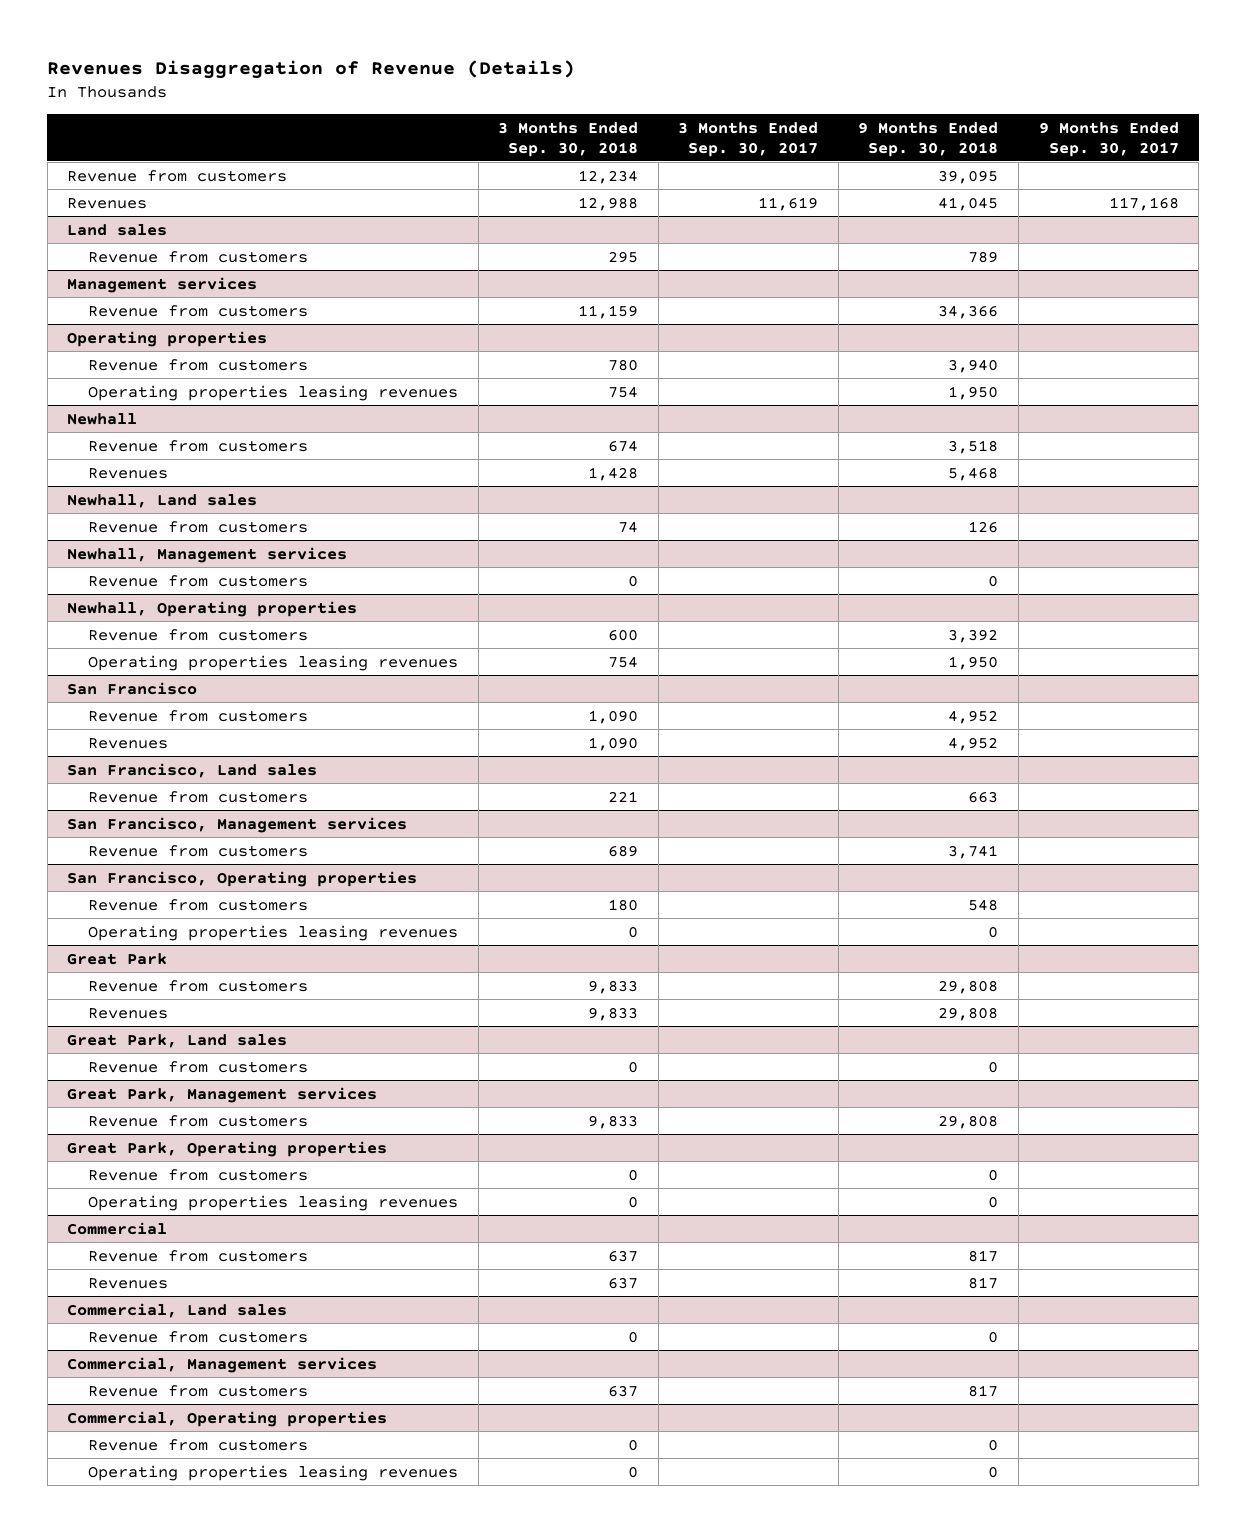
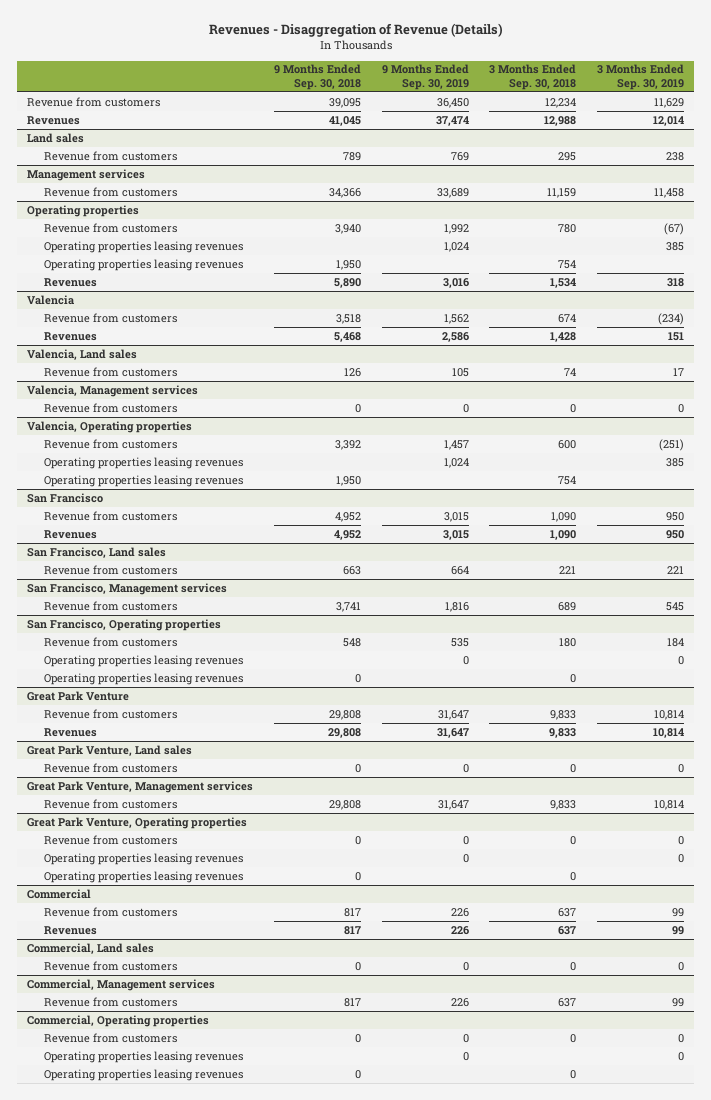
- Revenues Disaggregation of Revenue (Details)
+ Revenues - Disaggregation of Revenue (Details)
- | 3 Months Ended Sep. 30, 2018 | 3 Months Ended Sep. 30, 2017 | 9 Months Ended Sep. 30, 2018 | 9 Months Ended Sep. 30, 2017
+ | 9 Months Ended Sep. 30, 2018 | 9 Months Ended Sep. 30, 2019 | 3 Months Ended Sep. 30, 2018 | 3 Months Ended Sep. 30, 2019
@ Operating properties
+ Operating properties leasing revenues | | 1,024 | | 385
- Newhall
@ Operating properties
+ Revenues | 5,890 | 3,016 | 1,534 | 318
+ Valencia
- Newhall, Land sales
+ Valencia, Land sales
- Newhall, Management services
+ Valencia, Management services
- Newhall, Operating properties
+ Valencia, Operating properties
+ Operating properties leasing revenues | | 1,024 | | 385
@ San Francisco, Operating properties
+ Operating properties leasing revenues | | 0 | | 0
- Great Park
+ Great Park Venture
- Great Park, Land sales
+ Great Park Venture, Land sales
- Great Park, Management services
+ Great Park Venture, Management services
- Great Park, Operating properties
+ Great Park Venture, Operating properties
+ Operating properties leasing revenues | | 0 | | 0
@ Commercial, Operating properties
+ Operating properties leasing revenues | | 0 | | 0

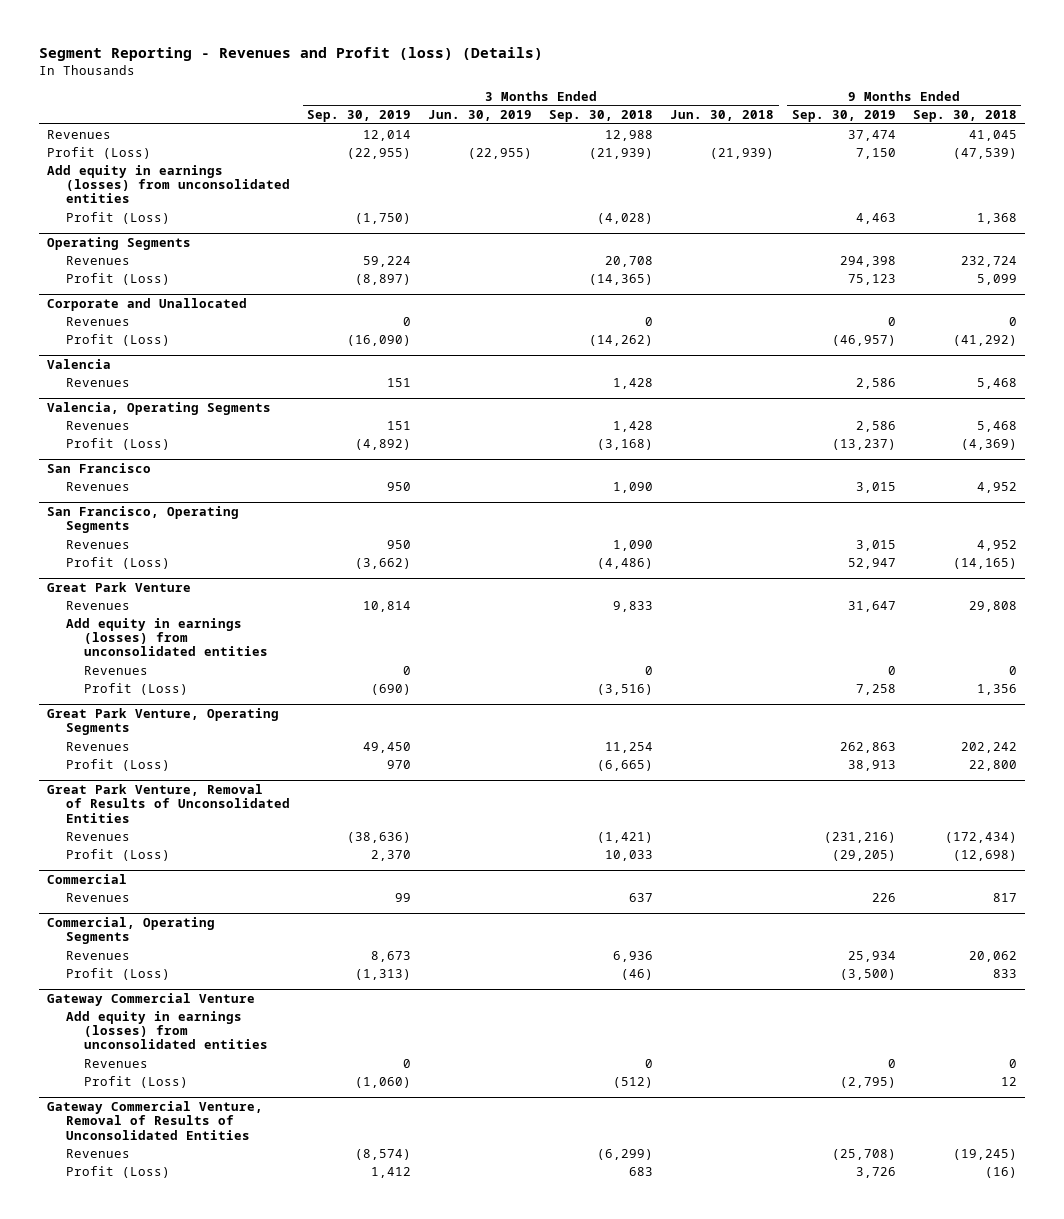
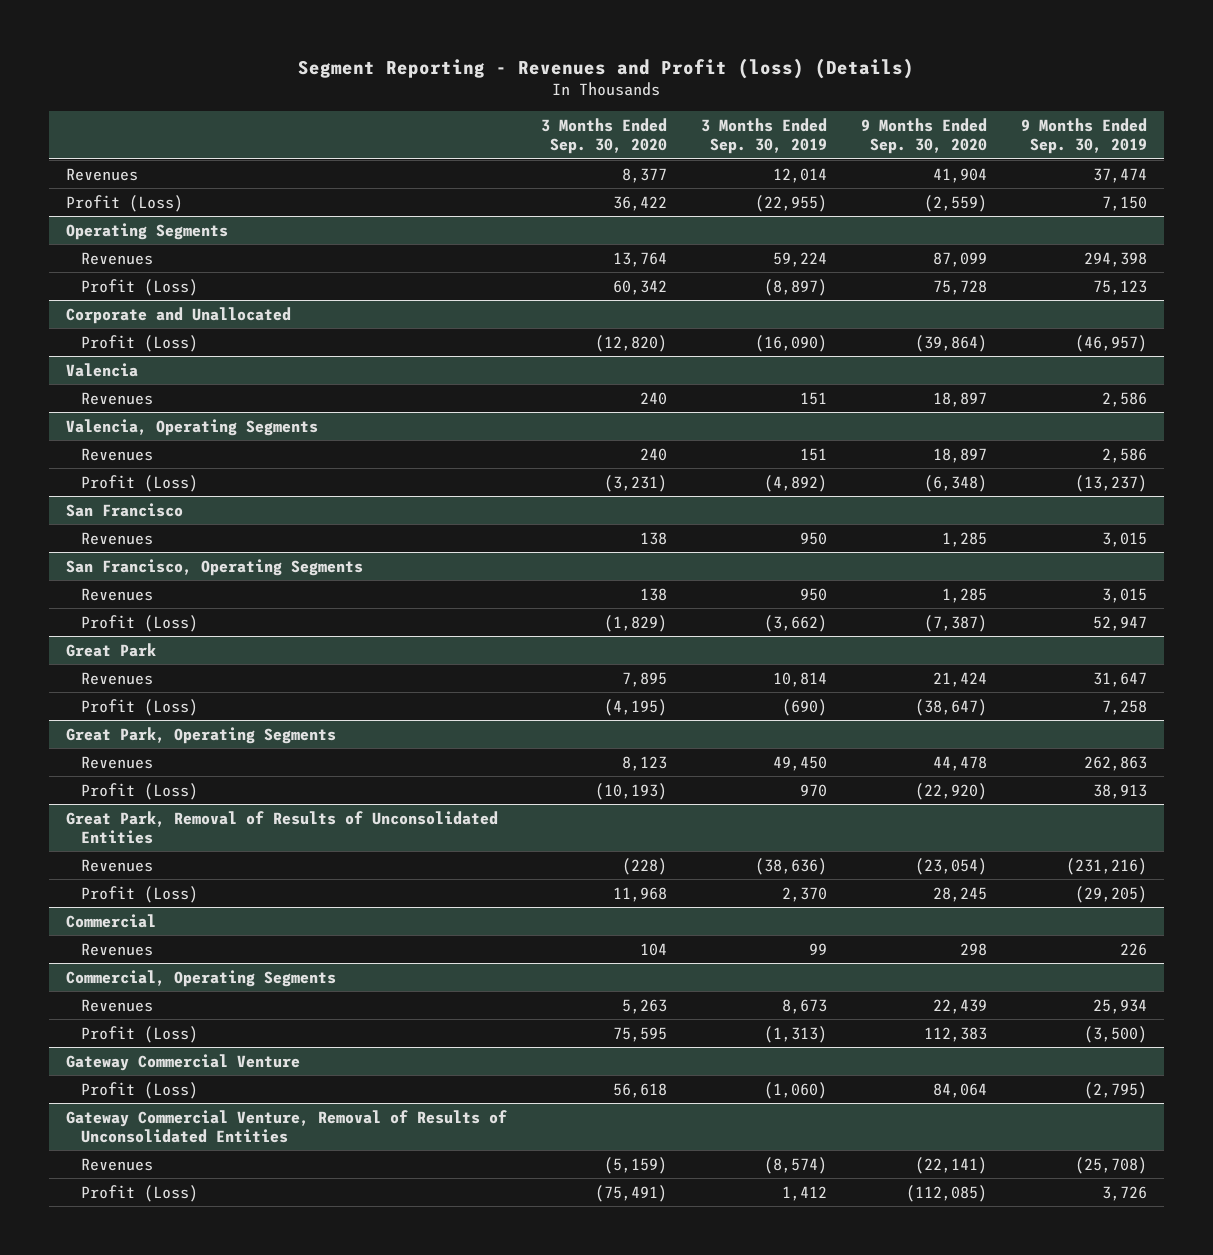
- | 3 Months Ended Sep. 30, 2019 | 3 Months Ended Jun. 30, 2019 | 3 Months Ended Sep. 30, 2018 | 3 Months Ended Jun. 30, 2018 | 9 Months Ended Sep. 30, 2019 | 9 Months Ended Sep. 30, 2018
+ | 3 Months Ended Sep. 30, 2020 | 3 Months Ended Sep. 30, 2019 | 9 Months Ended Sep. 30, 2020 | 9 Months Ended Sep. 30, 2019
- Add equity in earnings (losses) from unconsolidated entities
- Profit (Loss) | (1,750) | | (4,028) | | 4,463 | 1,368
@ Corporate and Unallocated
- Revenues | 0 | | 0 | | 0 | 0
- Great Park Venture
+ Great Park
- Add equity in earnings (losses) from unconsolidated entities
- Revenues | 0 | | 0 | | 0 | 0
- Great Park Venture, Operating Segments
+ Great Park, Operating Segments
- Great Park Venture, Removal of Results of Unconsolidated Entities
+ Great Park, Removal of Results of Unconsolidated Entities
@ Gateway Commercial Venture
- Add equity in earnings (losses) from unconsolidated entities
- Revenues | 0 | | 0 | | 0 | 0

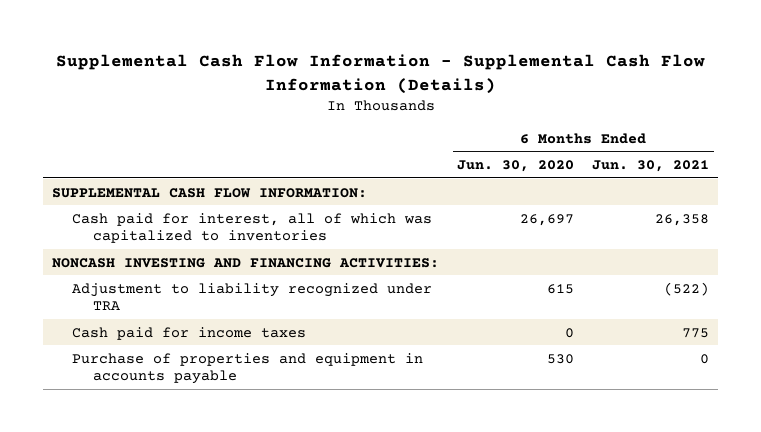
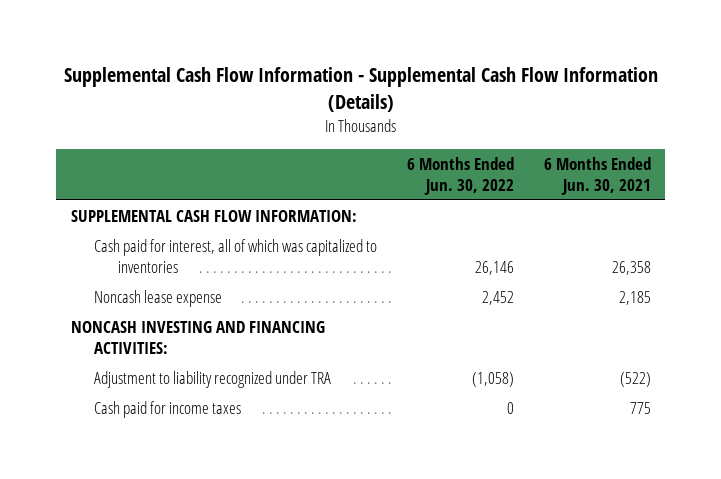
- | 6 Months Ended Jun. 30, 2020 | 6 Months Ended Jun. 30, 2021
+ | 6 Months Ended Jun. 30, 2022 | 6 Months Ended Jun. 30, 2021
+ Noncash lease expense | 2,452 | 2,185
- Purchase of properties and equipment in accounts payable | 530 | 0

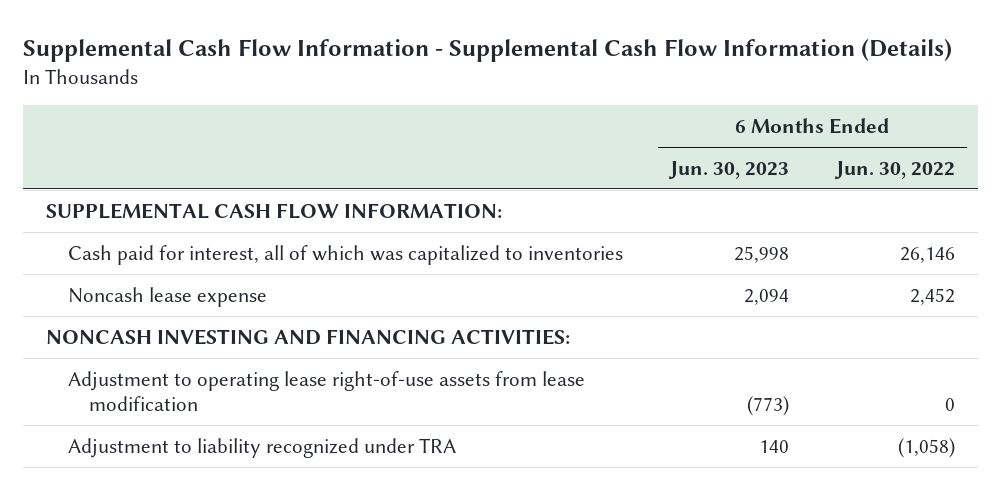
- | 6 Months Ended Jun. 30, 2022 | 6 Months Ended Jun. 30, 2021
+ | 6 Months Ended Jun. 30, 2023 | 6 Months Ended Jun. 30, 2022
+ Adjustment to operating lease right-of-use assets from lease modification | (773) | 0
- Cash paid for income taxes | 0 | 775

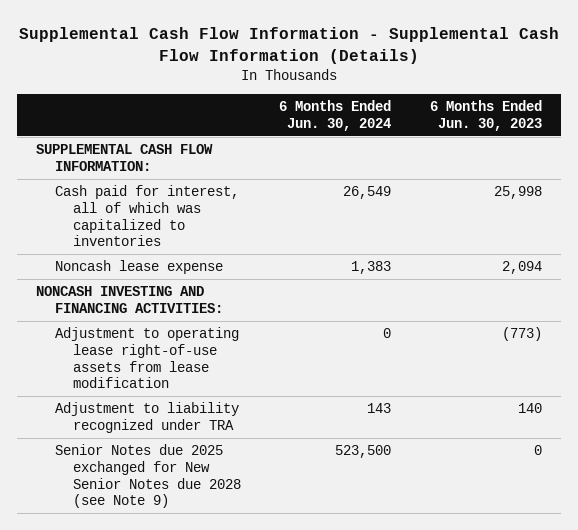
- | 6 Months Ended Jun. 30, 2023 | 6 Months Ended Jun. 30, 2022
+ | 6 Months Ended Jun. 30, 2024 | 6 Months Ended Jun. 30, 2023
+ Senior Notes due 2025 exchanged for New Senior Notes due 2028 (see Note 9) | 523,500 | 0

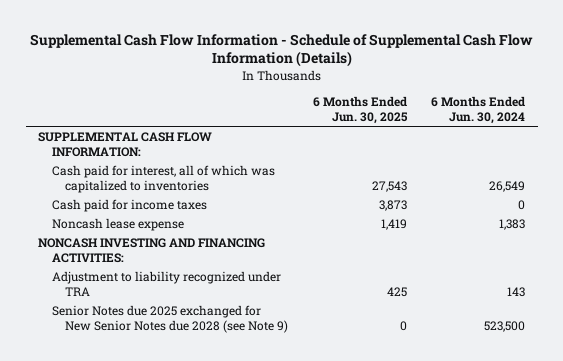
- Supplemental Cash Flow Information - Supplemental Cash Flow Information (Details)
+ Supplemental Cash Flow Information - Schedule of Supplemental Cash Flow Information (Details)
- | 6 Months Ended Jun. 30, 2024 | 6 Months Ended Jun. 30, 2023
+ | 6 Months Ended Jun. 30, 2025 | 6 Months Ended Jun. 30, 2024
+ Cash paid for income taxes | 3,873 | 0
- Adjustment to operating lease right-of-use assets from lease modification | 0 | (773)

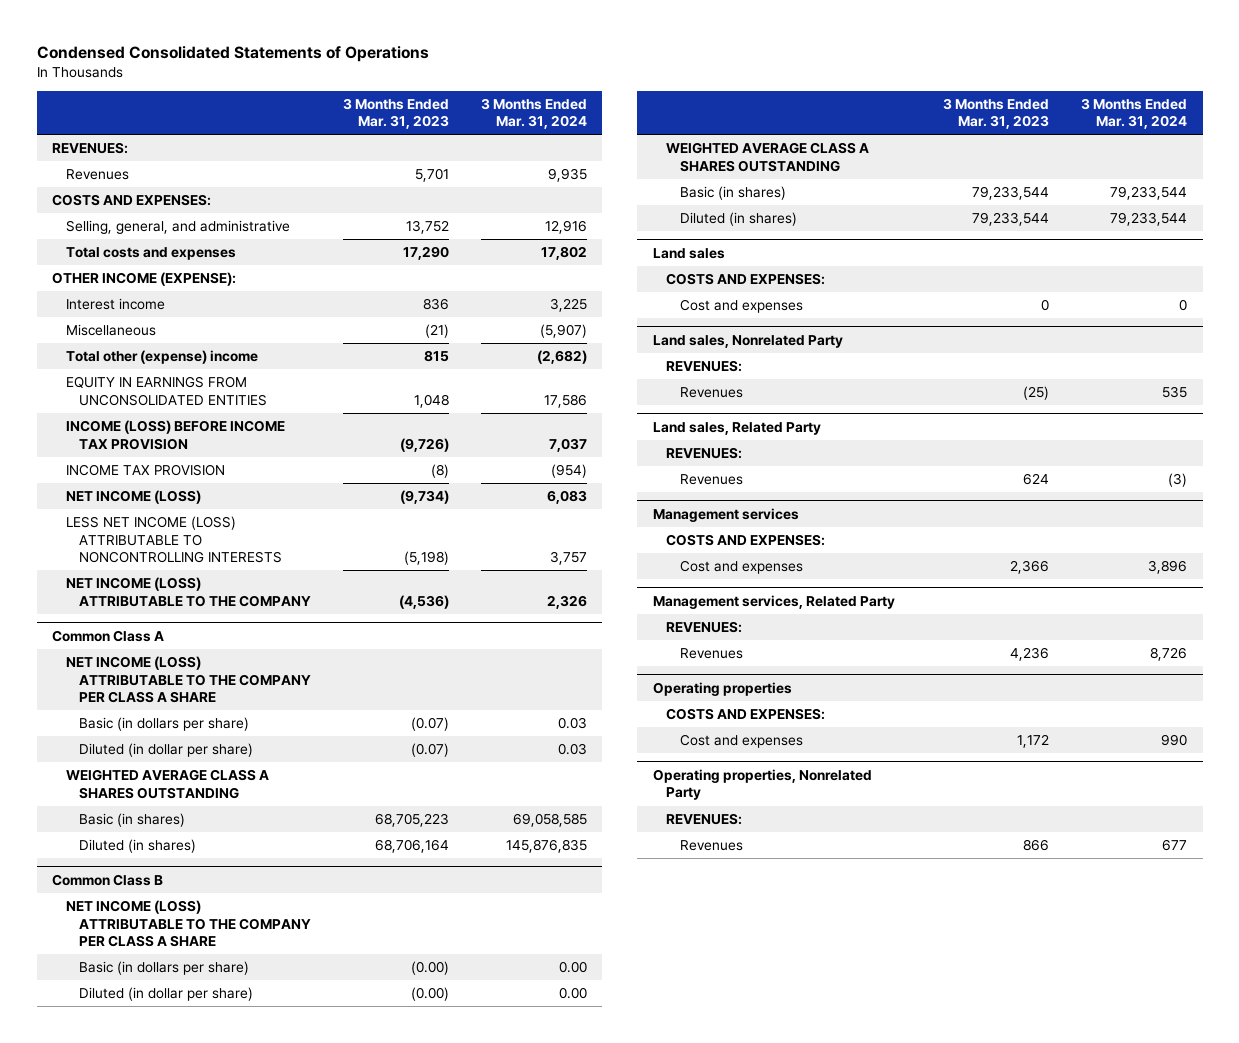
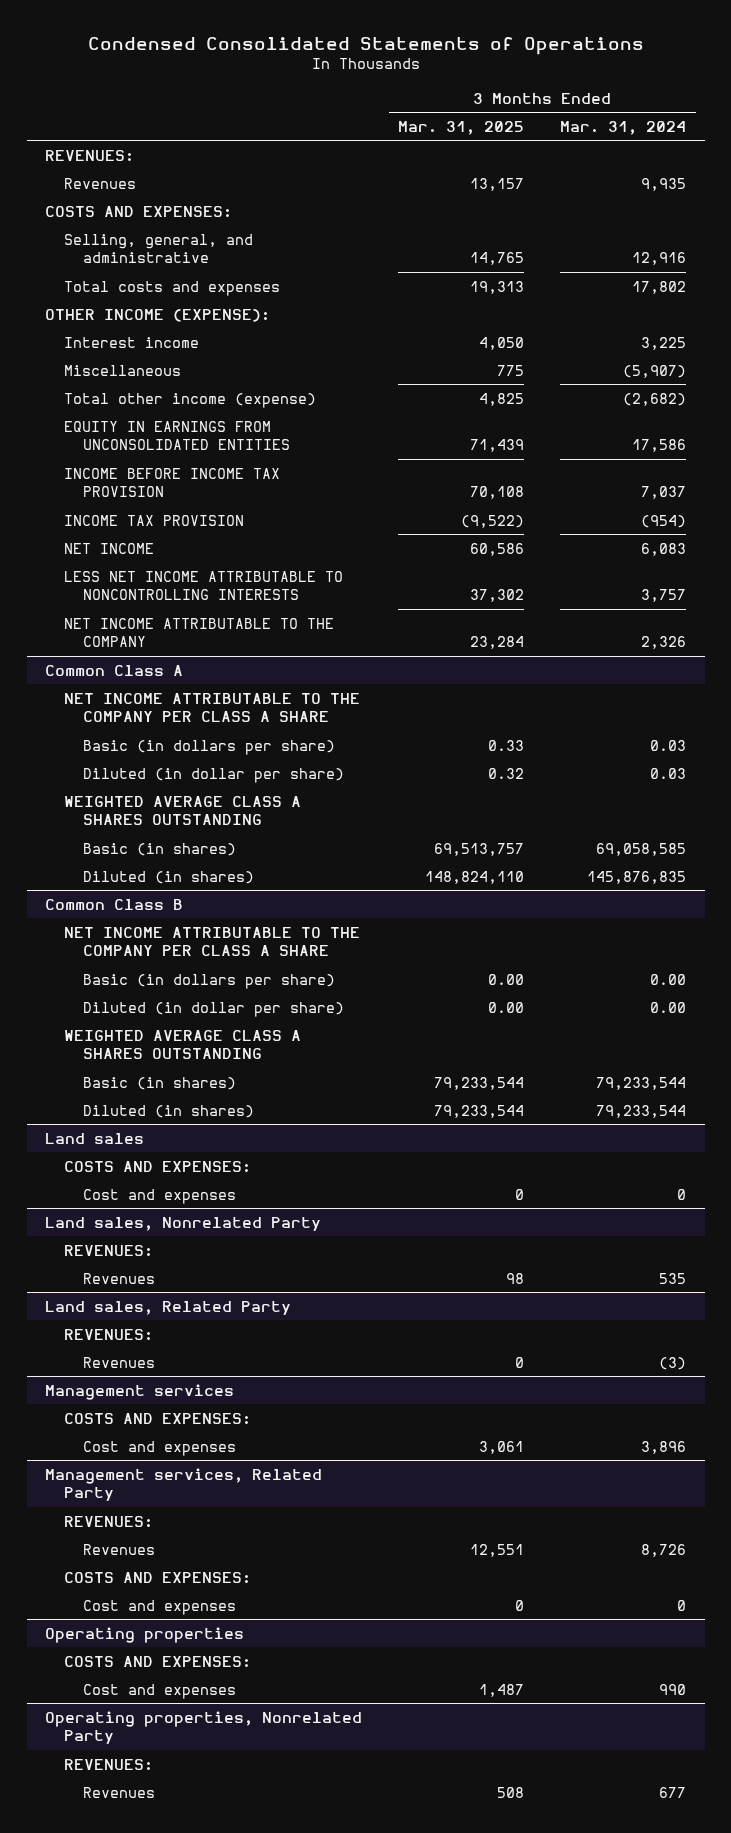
- | 3 Months Ended Mar. 31, 2023 | 3 Months Ended Mar. 31, 2024
+ | 3 Months Ended Mar. 31, 2025 | 3 Months Ended Mar. 31, 2024
- Total other (expense) income | 815 | (2,682)
+ Total other income (expense) | 4,825 | (2,682)
- INCOME (LOSS) BEFORE INCOME TAX PROVISION | (9,726) | 7,037
+ INCOME BEFORE INCOME TAX PROVISION | 70,108 | 7,037
- NET INCOME (LOSS) | (9,734) | 6,083
- LESS NET INCOME (LOSS) ATTRIBUTABLE TO NONCONTROLLING INTERESTS | (5,198) | 3,757
- NET INCOME (LOSS) ATTRIBUTABLE TO THE COMPANY | (4,536) | 2,326
+ NET INCOME | 60,586 | 6,083
+ LESS NET INCOME ATTRIBUTABLE TO NONCONTROLLING INTERESTS | 37,302 | 3,757
+ NET INCOME ATTRIBUTABLE TO THE COMPANY | 23,284 | 2,326
@ Common Class A
- NET INCOME (LOSS) ATTRIBUTABLE TO THE COMPANY PER CLASS A SHARE
+ NET INCOME ATTRIBUTABLE TO THE COMPANY PER CLASS A SHARE
@ Common Class B
- NET INCOME (LOSS) ATTRIBUTABLE TO THE COMPANY PER CLASS A SHARE
+ NET INCOME ATTRIBUTABLE TO THE COMPANY PER CLASS A SHARE
@ Management services, Related Party
+ COSTS AND EXPENSES:
+ Cost and expenses | 0 | 0

